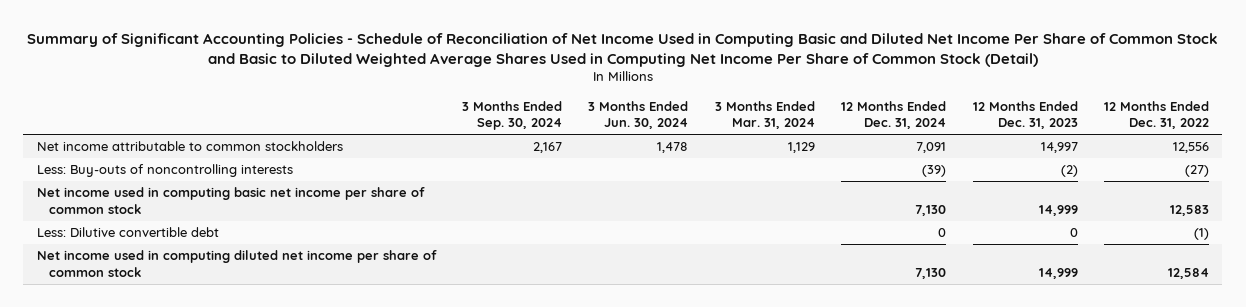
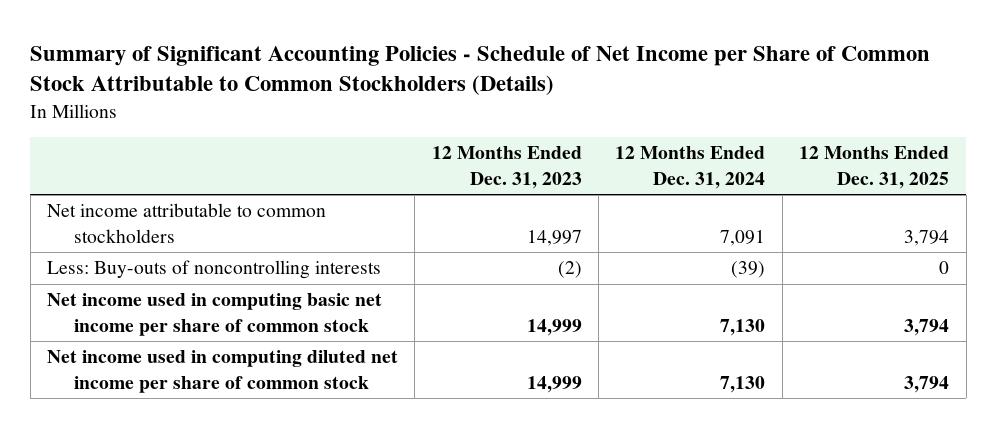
- Summary of Significant Accounting Policies - Schedule of Reconciliation of Net Income Used in Computing Basic and Diluted Net Income Per Share of Common Stock and Basic to Diluted Weighted Average Shares Used in Computing Net Income Per Share of Common Stock (Detail)
+ Summary of Significant Accounting Policies - Schedule of Net Income per Share of Common Stock Attributable to Common Stockholders (Details)
- | 3 Months Ended Sep. 30, 2024 | 3 Months Ended Jun. 30, 2024 | 3 Months Ended Mar. 31, 2024 | 12 Months Ended Dec. 31, 2024 | 12 Months Ended Dec. 31, 2023 | 12 Months Ended Dec. 31, 2022
+ | 12 Months Ended Dec. 31, 2023 | 12 Months Ended Dec. 31, 2024 | 12 Months Ended Dec. 31, 2025
- Less: Dilutive convertible debt | | | | 0 | 0 | (1)

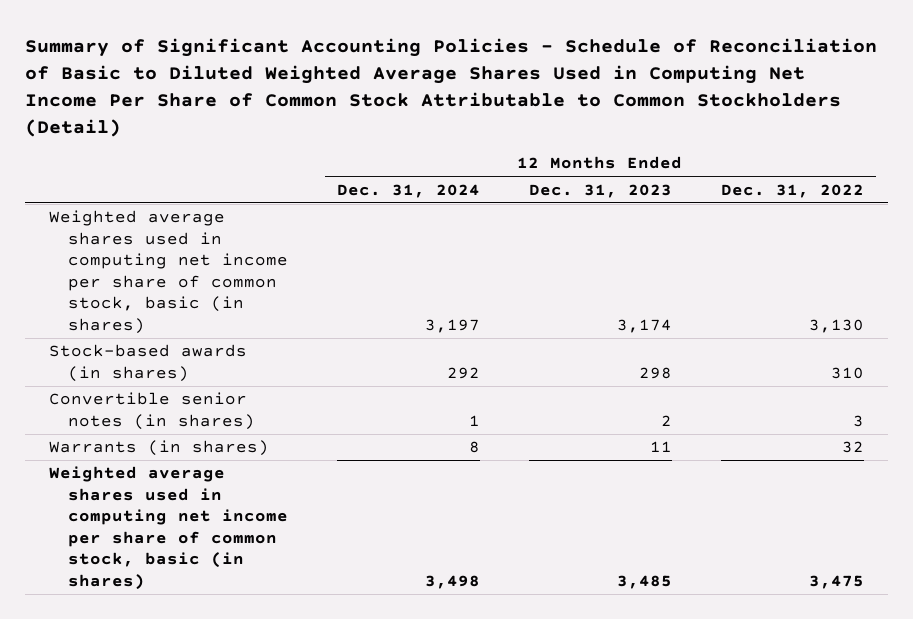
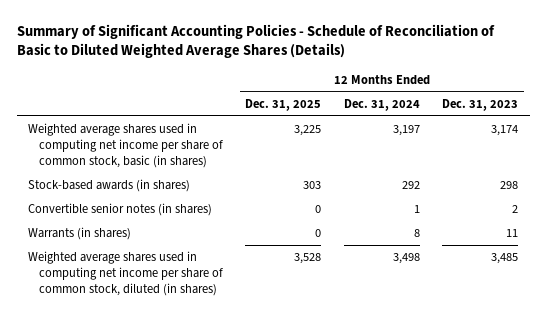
- Summary of Significant Accounting Policies - Schedule of Reconciliation of Basic to Diluted Weighted Average Shares Used in Computing Net Income Per Share of Common Stock Attributable to Common Stockholders (Detail)
+ Summary of Significant Accounting Policies - Schedule of Reconciliation of Basic to Diluted Weighted Average Shares (Details)
- | 12 Months Ended Dec. 31, 2024 | 12 Months Ended Dec. 31, 2023 | 12 Months Ended Dec. 31, 2022
+ | 12 Months Ended Dec. 31, 2025 | 12 Months Ended Dec. 31, 2024 | 12 Months Ended Dec. 31, 2023
- Weighted average shares used in computing net income per share of common stock, basic (in shares) | 3,498 | 3,485 | 3,475
+ Weighted average shares used in computing net income per share of common stock, diluted (in shares) | 3,528 | 3,498 | 3,485

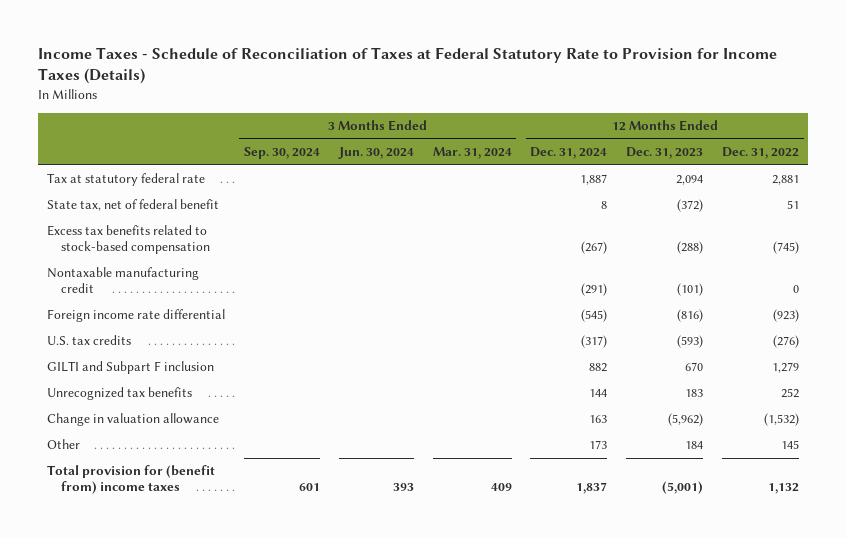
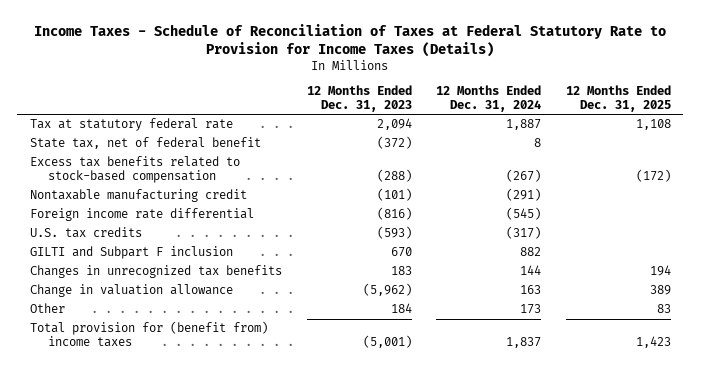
- | 3 Months Ended Sep. 30, 2024 | 3 Months Ended Jun. 30, 2024 | 3 Months Ended Mar. 31, 2024 | 12 Months Ended Dec. 31, 2024 | 12 Months Ended Dec. 31, 2023 | 12 Months Ended Dec. 31, 2022
+ | 12 Months Ended Dec. 31, 2023 | 12 Months Ended Dec. 31, 2024 | 12 Months Ended Dec. 31, 2025
- Unrecognized tax benefits | | | | 144 | 183 | 252
+ Changes in unrecognized tax benefits | 183 | 144 | 194

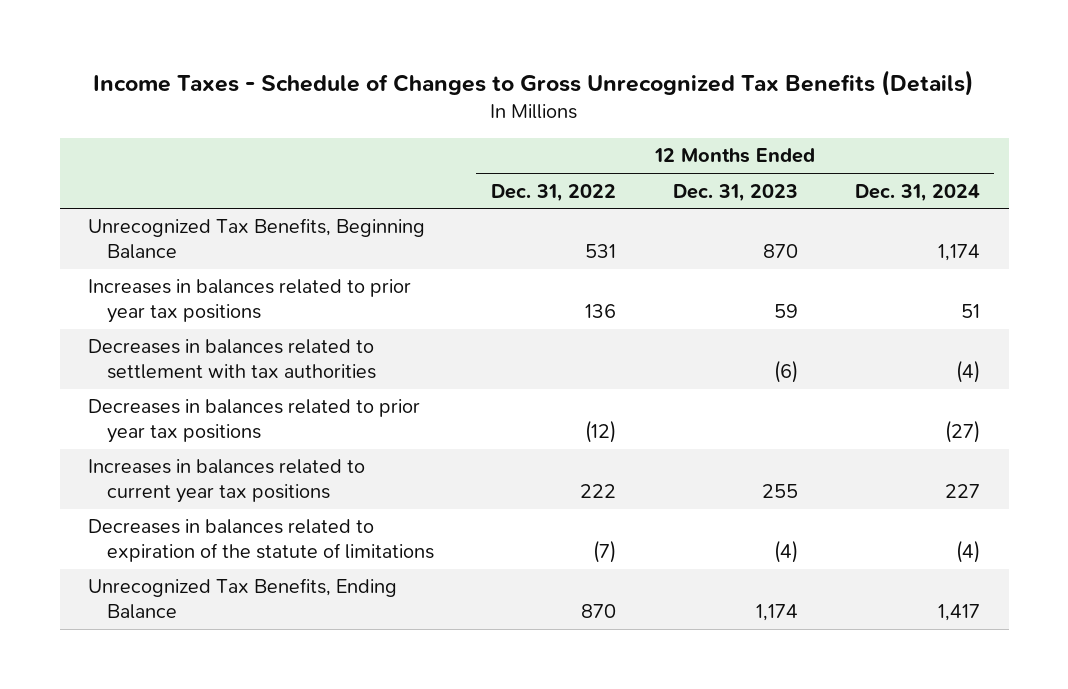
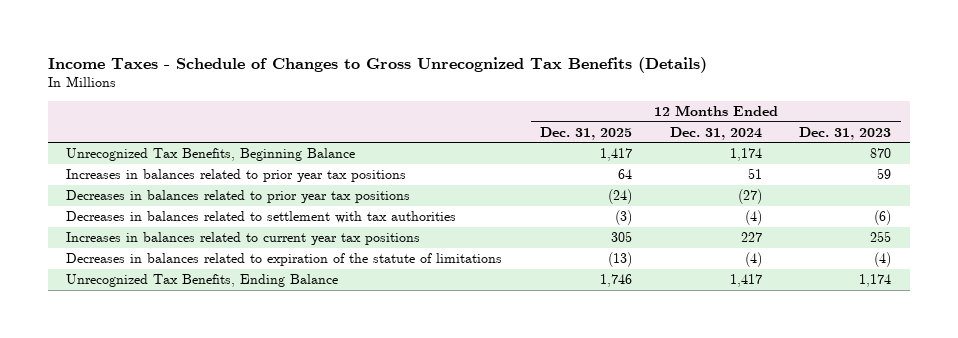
- | 12 Months Ended Dec. 31, 2022 | 12 Months Ended Dec. 31, 2023 | 12 Months Ended Dec. 31, 2024
+ | 12 Months Ended Dec. 31, 2025 | 12 Months Ended Dec. 31, 2024 | 12 Months Ended Dec. 31, 2023
moved down: Decreases in balances related to settlement with tax authorities | (3) | (4) | (6)

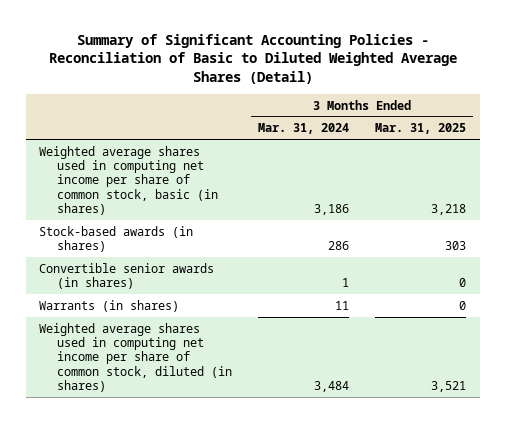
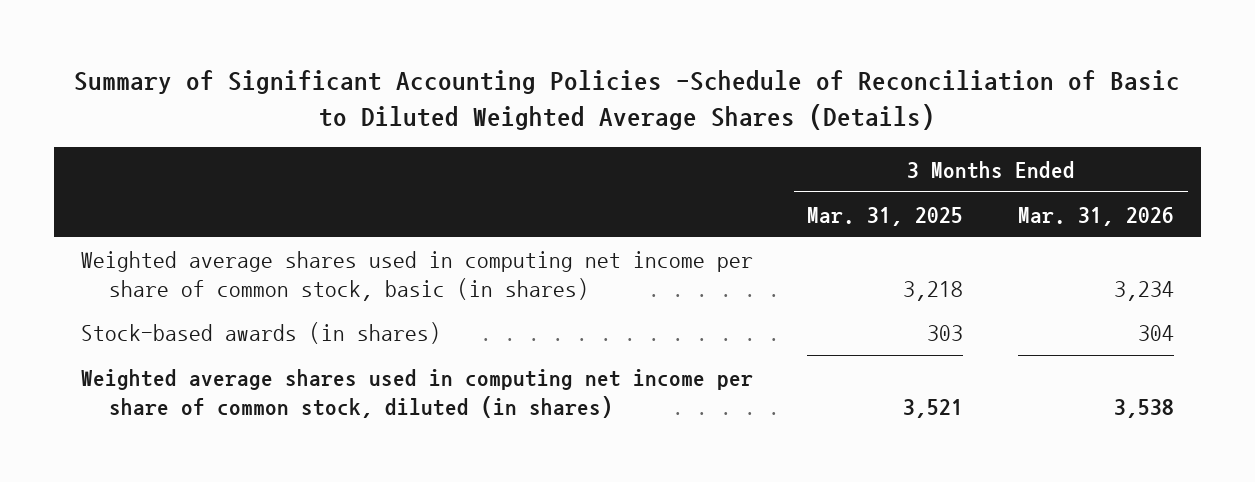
- Summary of Significant Accounting Policies - Reconciliation of Basic to Diluted Weighted Average Shares (Detail)
+ Summary of Significant Accounting Policies -Schedule of Reconciliation of Basic to Diluted Weighted Average Shares (Details)
- | 3 Months Ended Mar. 31, 2024 | 3 Months Ended Mar. 31, 2025
+ | 3 Months Ended Mar. 31, 2025 | 3 Months Ended Mar. 31, 2026
- Convertible senior awards (in shares) | 1 | 0
- Warrants (in shares) | 11 | 0

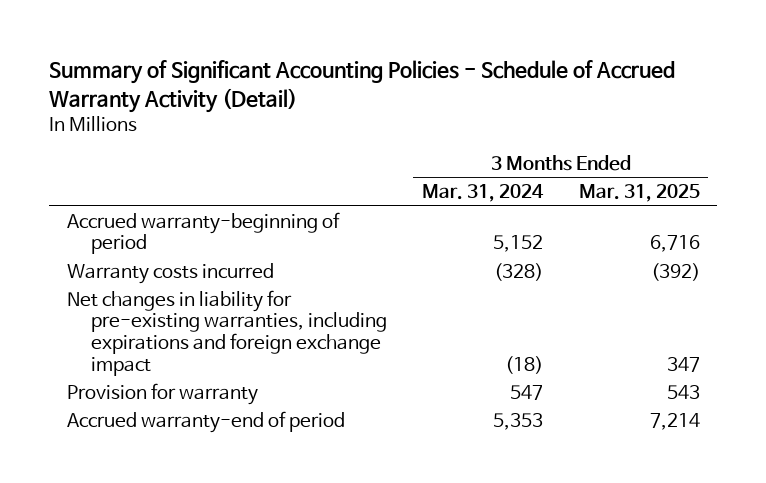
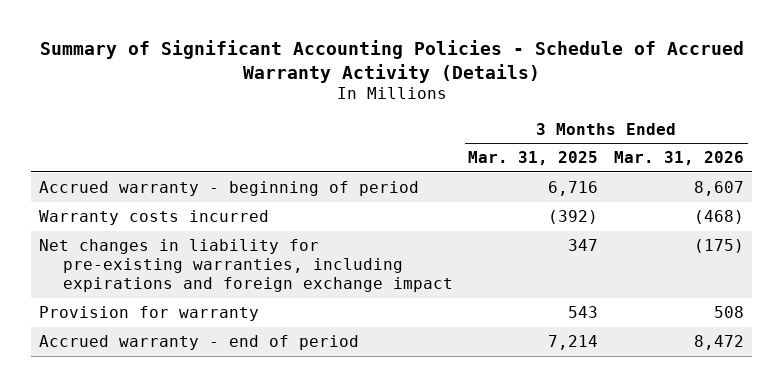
- Summary of Significant Accounting Policies - Schedule of Accrued Warranty Activity (Detail)
+ Summary of Significant Accounting Policies - Schedule of Accrued Warranty Activity (Details)
- | 3 Months Ended Mar. 31, 2024 | 3 Months Ended Mar. 31, 2025
+ | 3 Months Ended Mar. 31, 2025 | 3 Months Ended Mar. 31, 2026
- Accrued warranty-beginning of period | 5,152 | 6,716
+ Accrued warranty - beginning of period | 6,716 | 8,607
- Accrued warranty-end of period | 5,353 | 7,214
+ Accrued warranty - end of period | 7,214 | 8,472

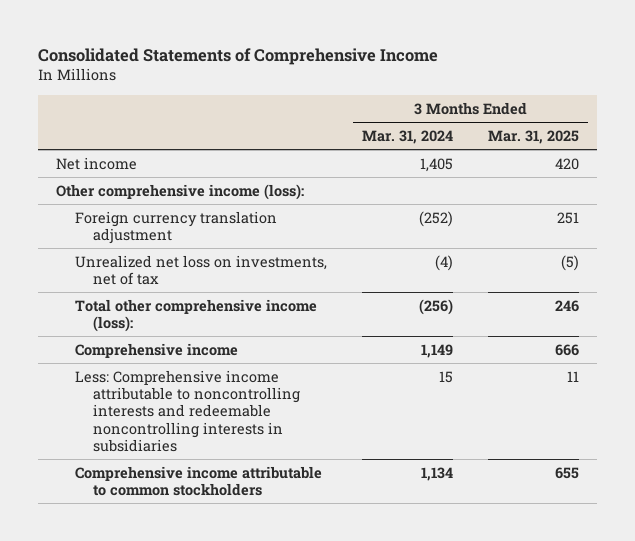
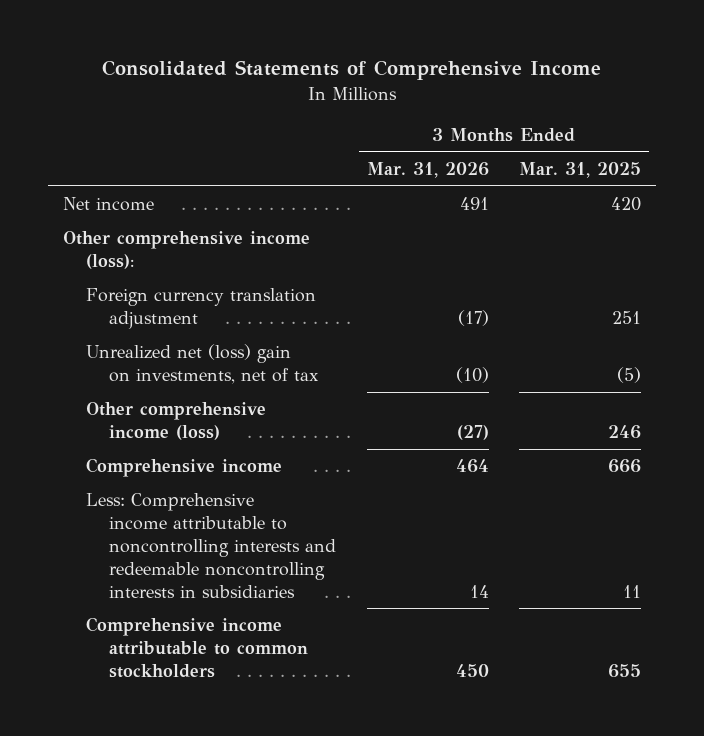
- | 3 Months Ended Mar. 31, 2024 | 3 Months Ended Mar. 31, 2025
+ | 3 Months Ended Mar. 31, 2026 | 3 Months Ended Mar. 31, 2025
- Unrealized net loss on investments, net of tax | (4) | (5)
- Total other comprehensive income (loss): | (256) | 246
+ Unrealized net (loss) gain on investments, net of tax | (10) | (5)
+ Other comprehensive income (loss) | (27) | 246

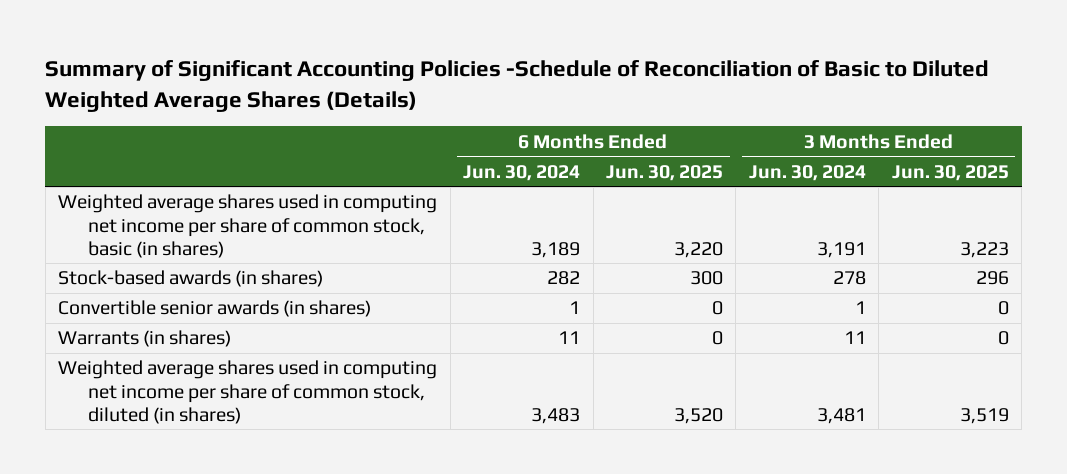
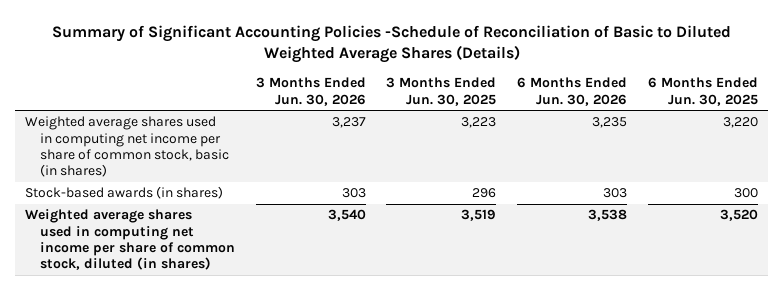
- | 6 Months Ended Jun. 30, 2024 | 6 Months Ended Jun. 30, 2025 | 3 Months Ended Jun. 30, 2024 | 3 Months Ended Jun. 30, 2025
+ | 3 Months Ended Jun. 30, 2026 | 3 Months Ended Jun. 30, 2025 | 6 Months Ended Jun. 30, 2026 | 6 Months Ended Jun. 30, 2025
- Convertible senior awards (in shares) | 1 | 0 | 1 | 0
- Warrants (in shares) | 11 | 0 | 11 | 0

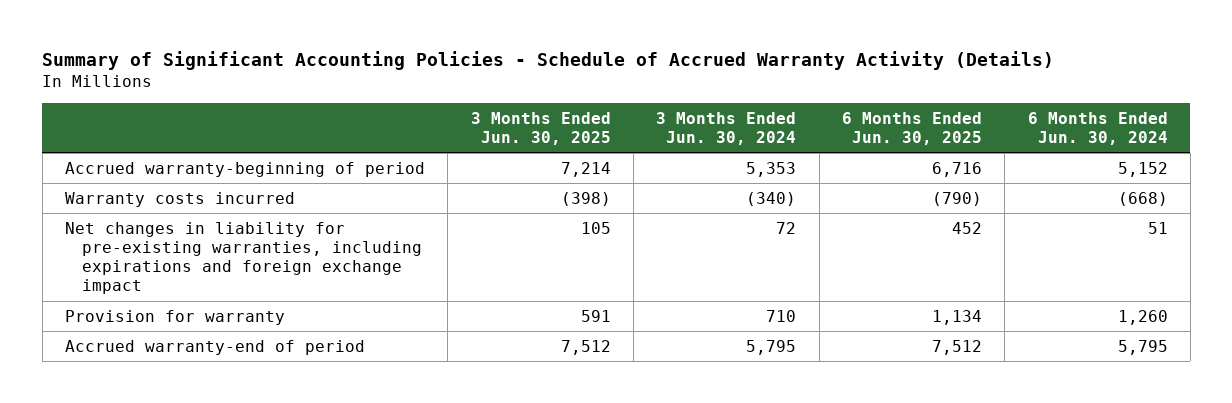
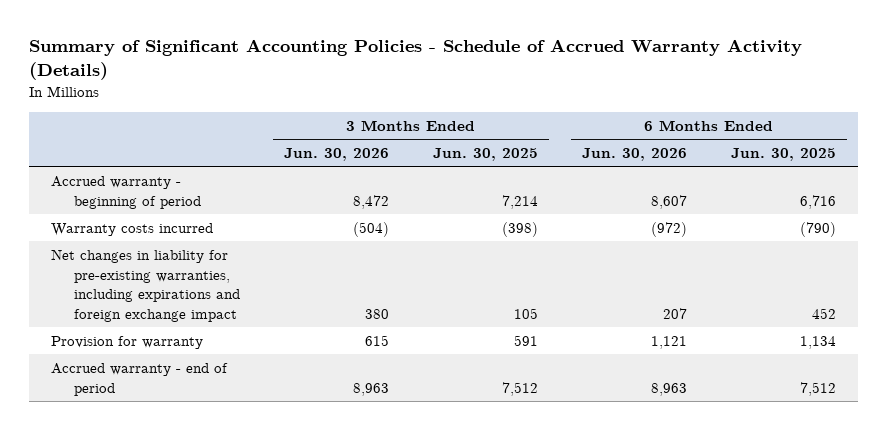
- | 3 Months Ended Jun. 30, 2025 | 3 Months Ended Jun. 30, 2024 | 6 Months Ended Jun. 30, 2025 | 6 Months Ended Jun. 30, 2024
+ | 3 Months Ended Jun. 30, 2026 | 3 Months Ended Jun. 30, 2025 | 6 Months Ended Jun. 30, 2026 | 6 Months Ended Jun. 30, 2025
- Accrued warranty-beginning of period | 7,214 | 5,353 | 6,716 | 5,152
+ Accrued warranty - beginning of period | 8,472 | 7,214 | 8,607 | 6,716
- Accrued warranty-end of period | 7,512 | 5,795 | 7,512 | 5,795
+ Accrued warranty - end of period | 8,963 | 7,512 | 8,963 | 7,512

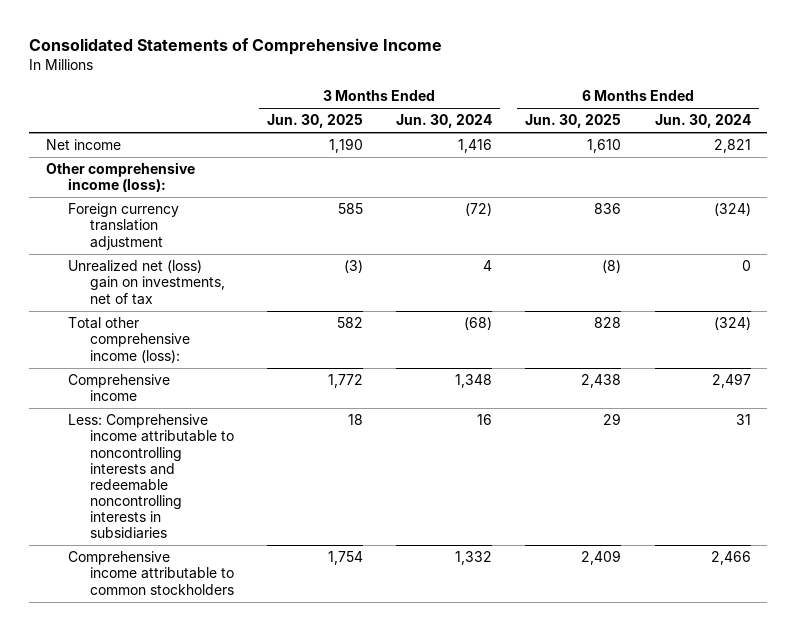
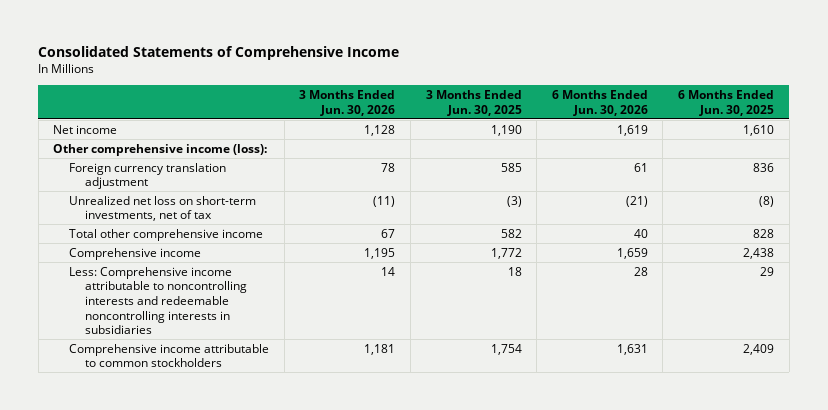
- | 3 Months Ended Jun. 30, 2025 | 3 Months Ended Jun. 30, 2024 | 6 Months Ended Jun. 30, 2025 | 6 Months Ended Jun. 30, 2024
+ | 3 Months Ended Jun. 30, 2026 | 3 Months Ended Jun. 30, 2025 | 6 Months Ended Jun. 30, 2026 | 6 Months Ended Jun. 30, 2025
- Unrealized net (loss) gain on investments, net of tax | (3) | 4 | (8) | 0
- Total other comprehensive income (loss): | 582 | (68) | 828 | (324)
+ Unrealized net loss on short-term investments, net of tax | (11) | (3) | (21) | (8)
+ Total other comprehensive income | 67 | 582 | 40 | 828

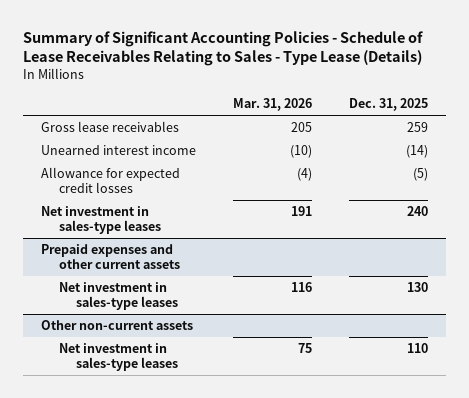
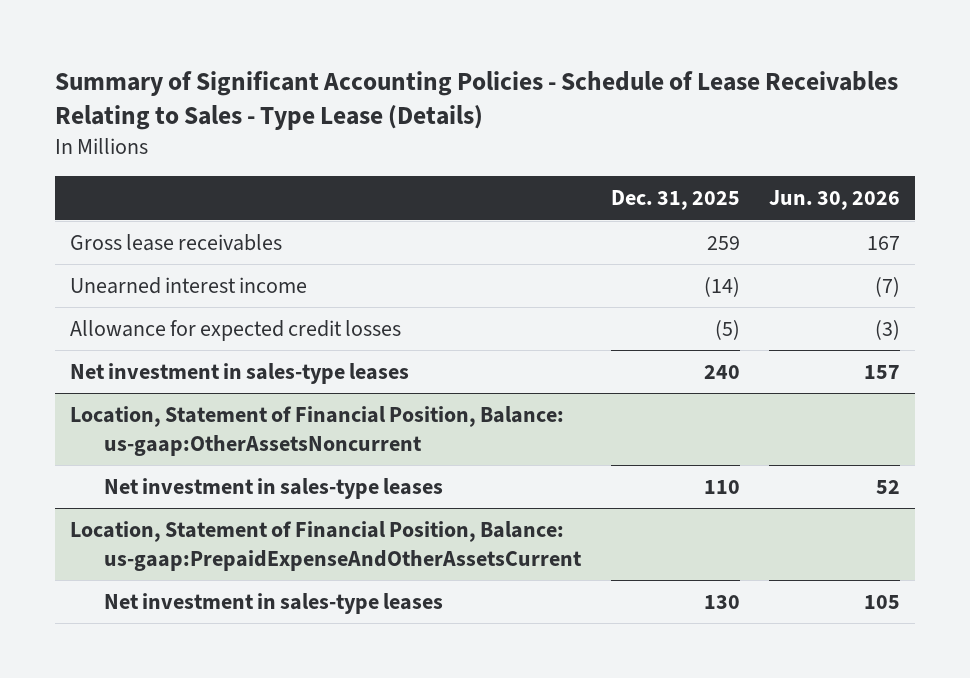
- | Mar. 31, 2026 | Dec. 31, 2025
+ | Dec. 31, 2025 | Jun. 30, 2026
- Prepaid expenses and other current assets
- Net investment in sales-type leases | 116 | 130
- Other non-current assets
+ Location, Statement of Financial Position, Balance: us-gaap:OtherAssetsNoncurrent
+ Location, Statement of Financial Position, Balance: us-gaap:PrepaidExpenseAndOtherAssetsCurrent
+ Net investment in sales-type leases | 130 | 105

